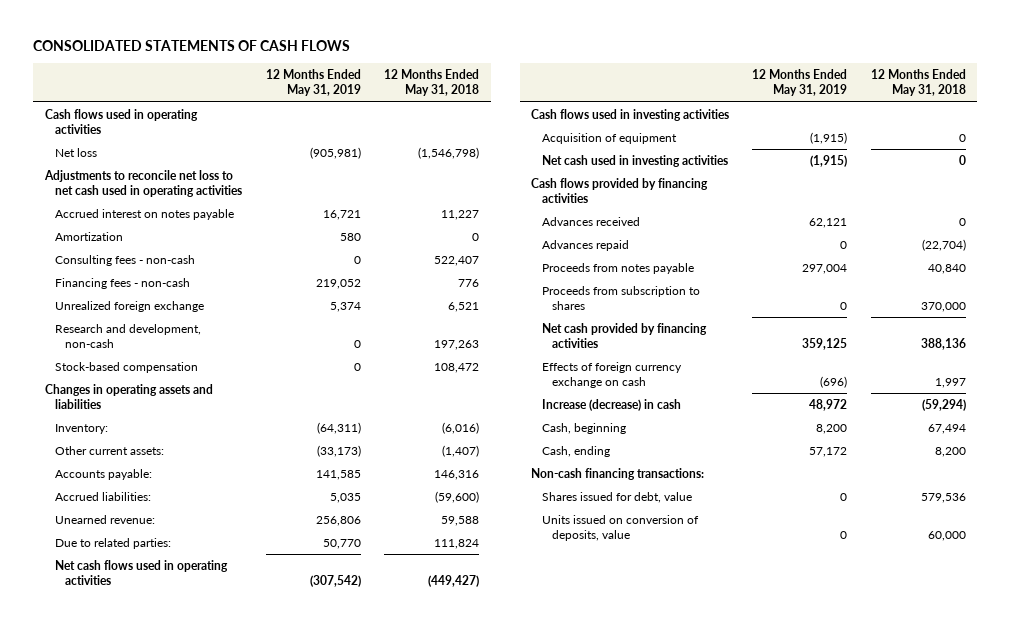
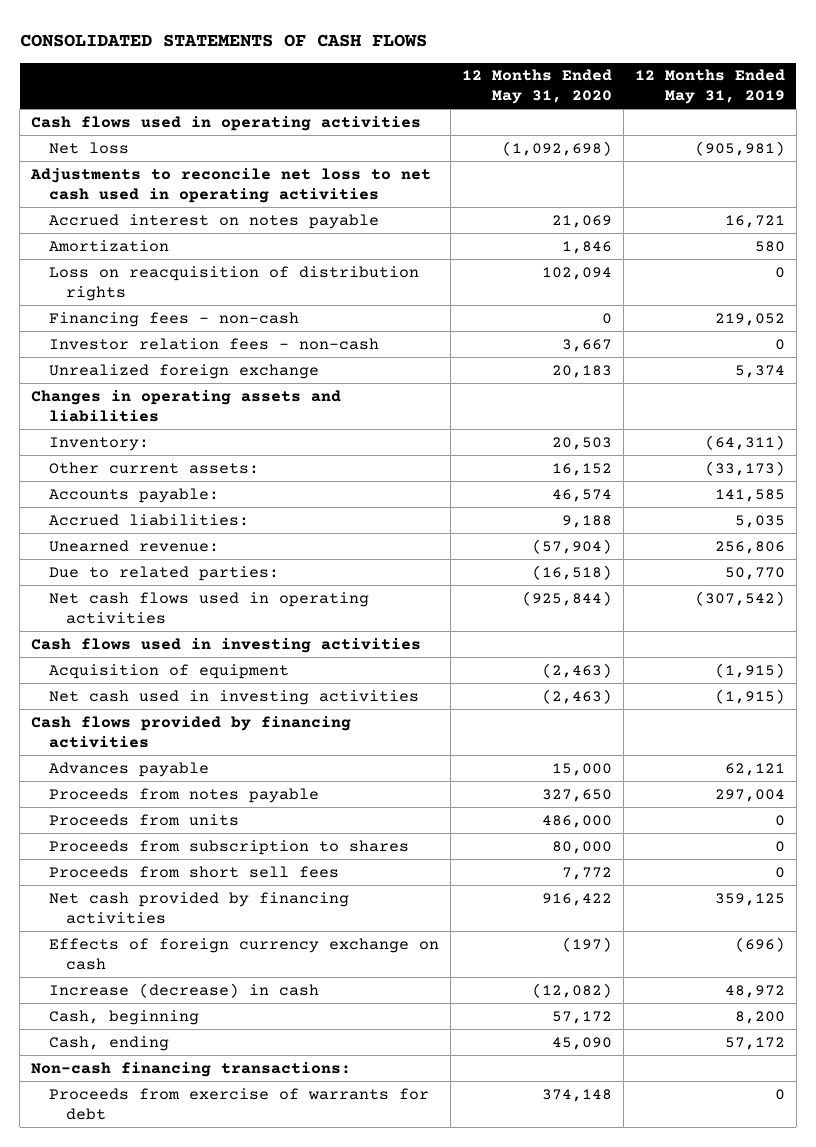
- | 12 Months Ended May 31, 2019 | 12 Months Ended May 31, 2018
+ | 12 Months Ended May 31, 2020 | 12 Months Ended May 31, 2019
- Consulting fees - non-cash | 0 | 522,407
+ Loss on reacquisition of distribution rights | 102,094 | 0
+ Investor relation fees - non-cash | 3,667 | 0
- Research and development, non-cash | 0 | 197,263
- Stock-based compensation | 0 | 108,472
- Advances received | 62,121 | 0
- Advances repaid | 0 | (22,704)
+ Advances payable | 15,000 | 62,121
+ Proceeds from units | 486,000 | 0
+ Proceeds from short sell fees | 7,772 | 0
- Shares issued for debt, value | 0 | 579,536
- Units issued on conversion of deposits, value | 0 | 60,000
+ Proceeds from exercise of warrants for debt | 374,148 | 0

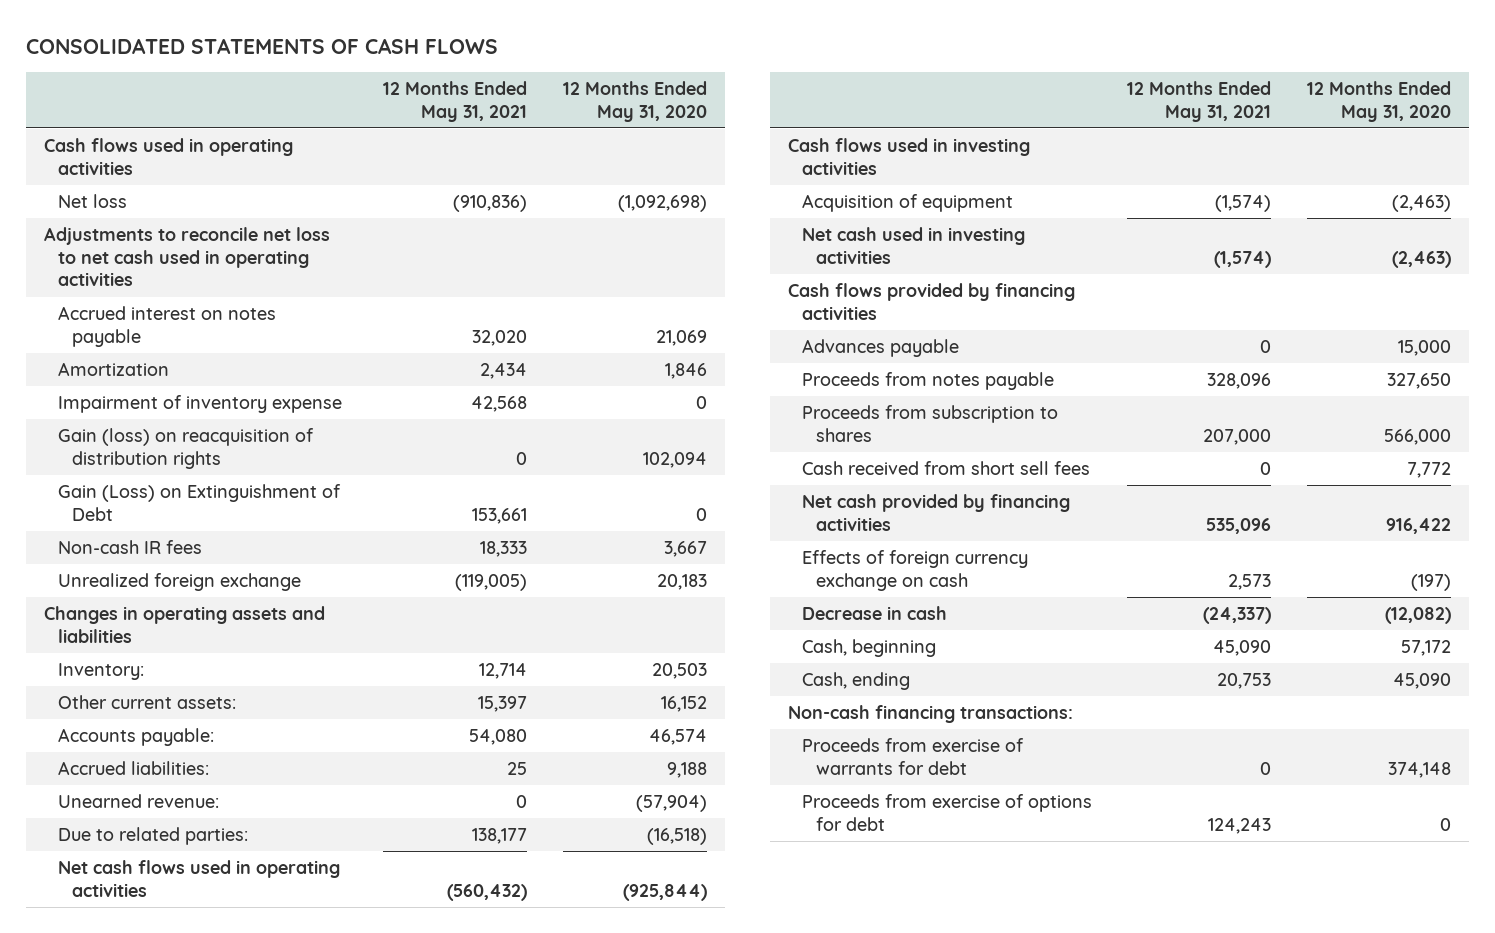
- | 12 Months Ended May 31, 2020 | 12 Months Ended May 31, 2019
+ | 12 Months Ended May 31, 2021 | 12 Months Ended May 31, 2020
- Loss on reacquisition of distribution rights | 102,094 | 0
- Financing fees - non-cash | 0 | 219,052
- Investor relation fees - non-cash | 3,667 | 0
+ Impairment of inventory expense | 42,568 | 0
+ Gain (loss) on reacquisition of distribution rights | 0 | 102,094
+ Gain (Loss) on Extinguishment of Debt | 153,661 | 0
+ Non-cash IR fees | 18,333 | 3,667
- Proceeds from units | 486,000 | 0
- Proceeds from subscription to shares | 80,000 | 0
- Proceeds from short sell fees | 7,772 | 0
+ Proceeds from subscription to shares | 207,000 | 566,000
+ Cash received from short sell fees | 0 | 7,772
- Increase (decrease) in cash | (12,082) | 48,972
+ Decrease in cash | (24,337) | (12,082)
+ Proceeds from exercise of options for debt | 124,243 | 0

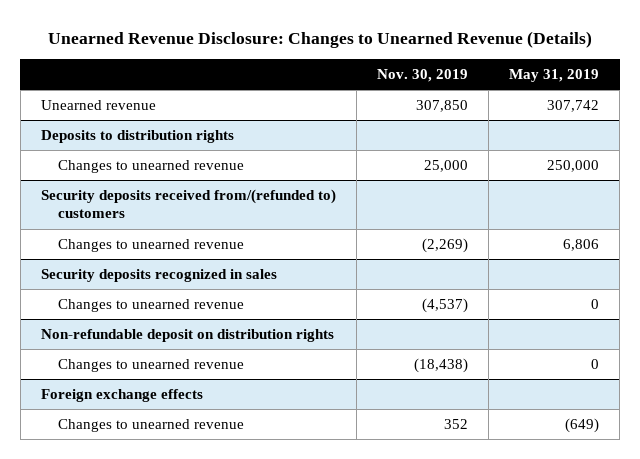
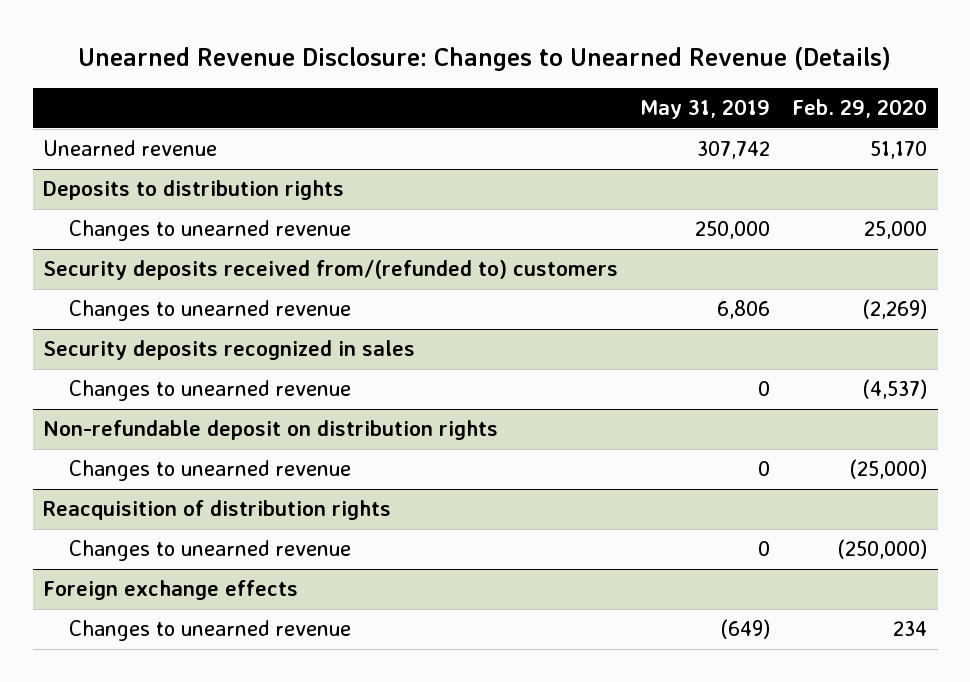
- | Nov. 30, 2019 | May 31, 2019
+ | May 31, 2019 | Feb. 29, 2020
+ Reacquisition of distribution rights
+ Changes to unearned revenue | 0 | (250,000)

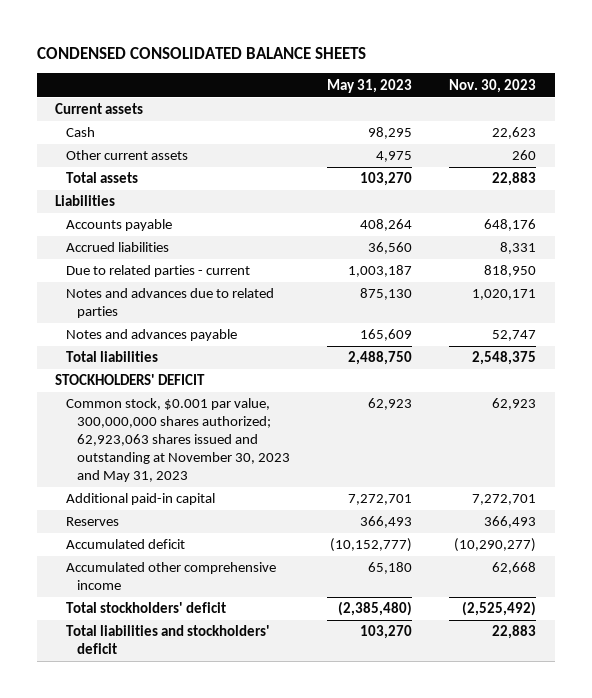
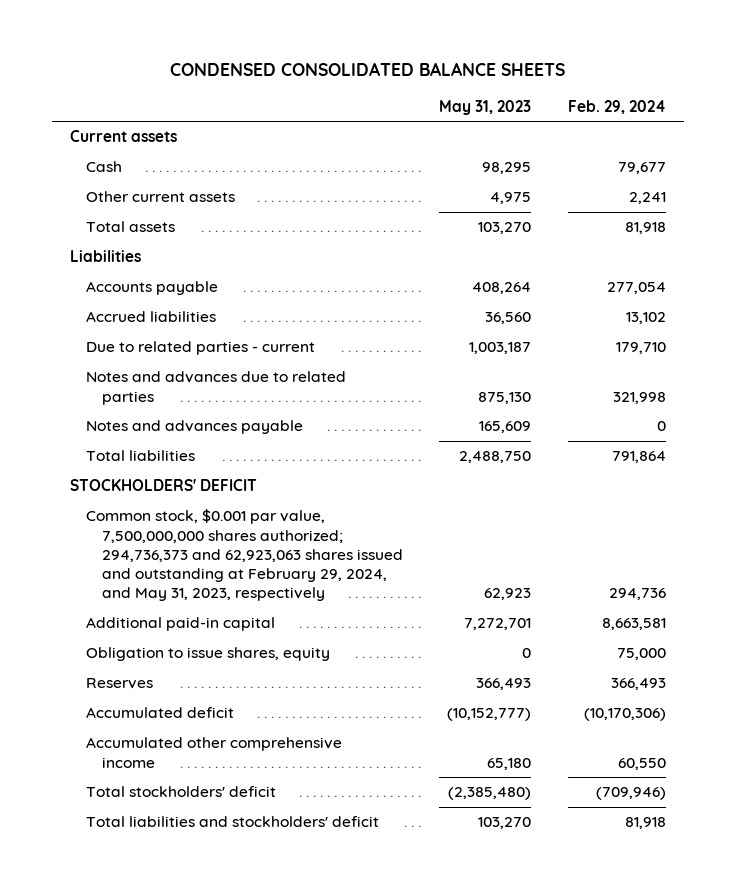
- | May 31, 2023 | Nov. 30, 2023
+ | May 31, 2023 | Feb. 29, 2024
- Common stock, $0.001 par value, 300,000,000 shares authorized; 62,923,063 shares issued and outstanding at November 30, 2023 and May 31, 2023 | 62,923 | 62,923
+ Common stock, $0.001 par value, 7,500,000,000 shares authorized; 294,736,373 and 62,923,063 shares issued and outstanding at February 29, 2024, and May 31, 2023, respectively | 62,923 | 294,736
+ Obligation to issue shares, equity | 0 | 75,000

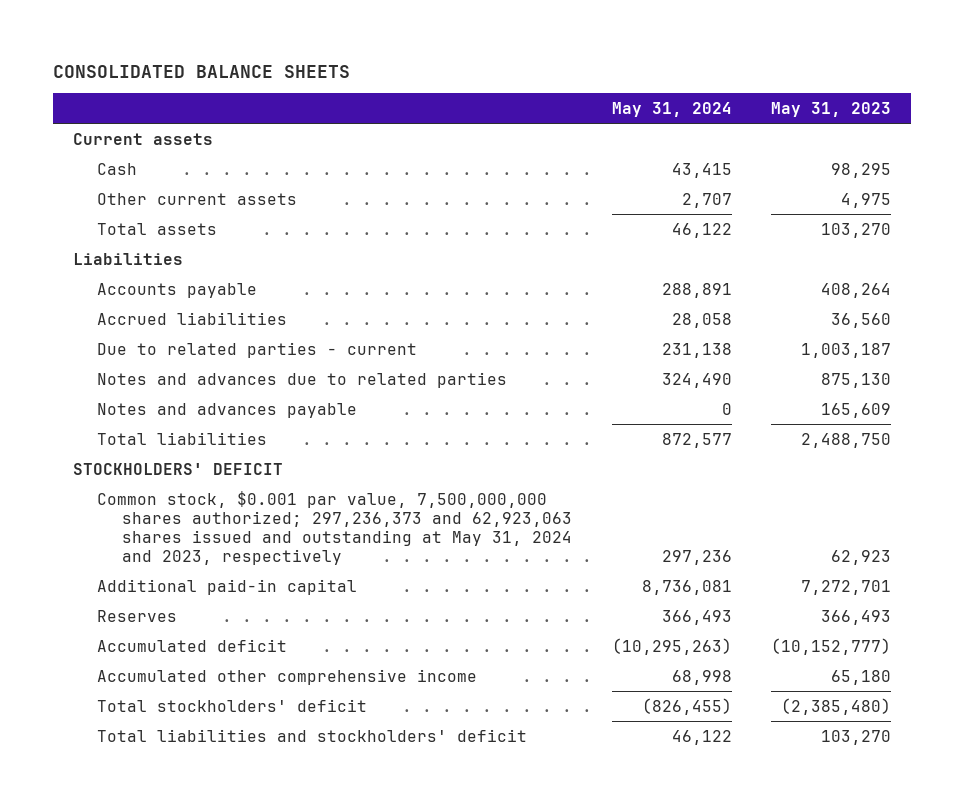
- CONDENSED CONSOLIDATED BALANCE SHEETS
+ CONSOLIDATED BALANCE SHEETS
- | May 31, 2023 | Feb. 29, 2024
+ | May 31, 2024 | May 31, 2023
- Common stock, $0.001 par value, 7,500,000,000 shares authorized; 294,736,373 and 62,923,063 shares issued and outstanding at February 29, 2024, and May 31, 2023, respectively | 62,923 | 294,736
+ Common stock, $0.001 par value, 7,500,000,000 shares authorized; 297,236,373 and 62,923,063 shares issued and outstanding at May 31, 2024 and 2023, respectively | 297,236 | 62,923
- Obligation to issue shares, equity | 0 | 75,000

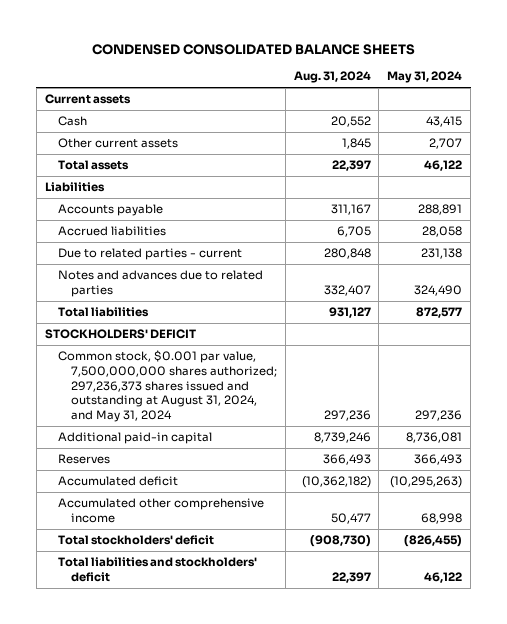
- CONSOLIDATED BALANCE SHEETS
+ CONDENSED CONSOLIDATED BALANCE SHEETS
- | May 31, 2024 | May 31, 2023
+ | Aug. 31, 2024 | May 31, 2024
- Notes and advances payable | 0 | 165,609
- Common stock, $0.001 par value, 7,500,000,000 shares authorized; 297,236,373 and 62,923,063 shares issued and outstanding at May 31, 2024 and 2023, respectively | 297,236 | 62,923
+ Common stock, $0.001 par value, 7,500,000,000 shares authorized; 297,236,373 shares issued and outstanding at August 31, 2024, and May 31, 2024 | 297,236 | 297,236

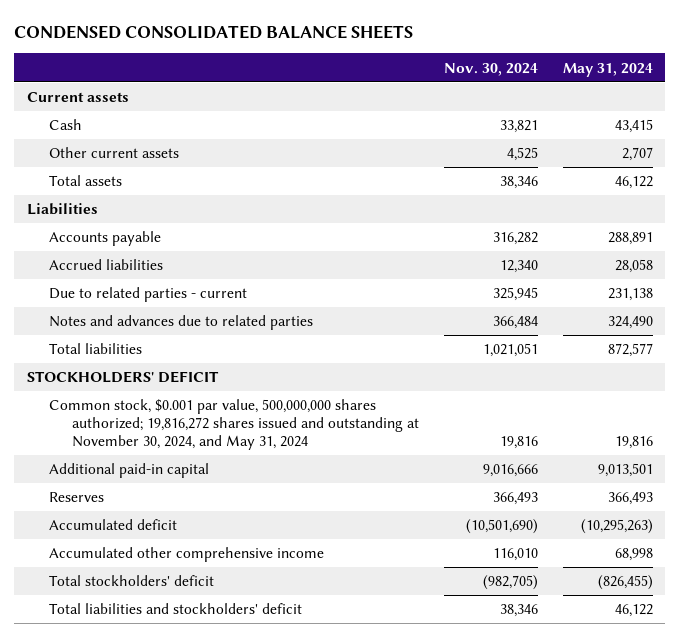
- | Aug. 31, 2024 | May 31, 2024
+ | Nov. 30, 2024 | May 31, 2024
- Common stock, $0.001 par value, 7,500,000,000 shares authorized; 297,236,373 shares issued and outstanding at August 31, 2024, and May 31, 2024 | 297,236 | 297,236
- Additional paid-in capital | 8,739,246 | 8,736,081
+ Common stock, $0.001 par value, 500,000,000 shares authorized; 19,816,272 shares issued and outstanding at November 30, 2024, and May 31, 2024 | 19,816 | 19,816
+ Additional paid-in capital | 9,016,666 | 9,013,501

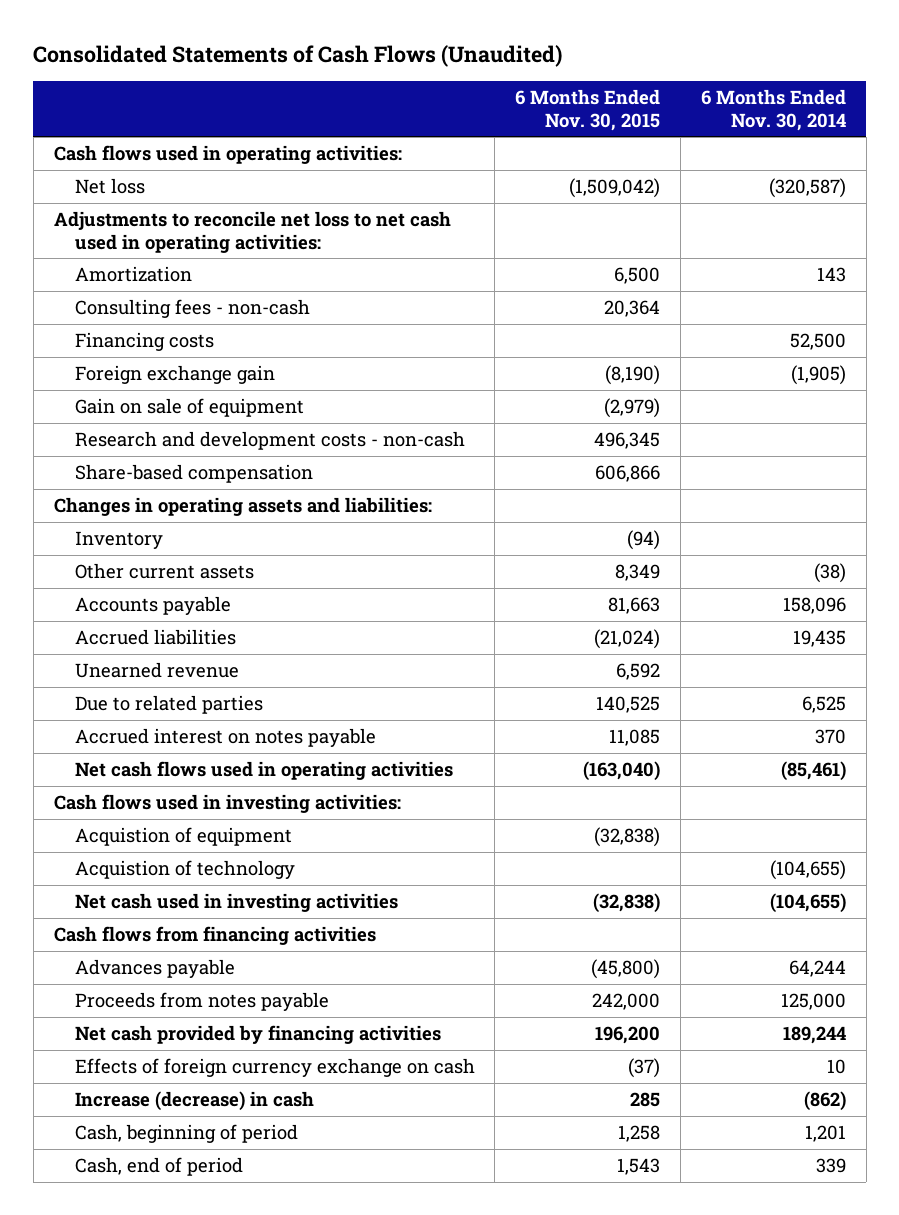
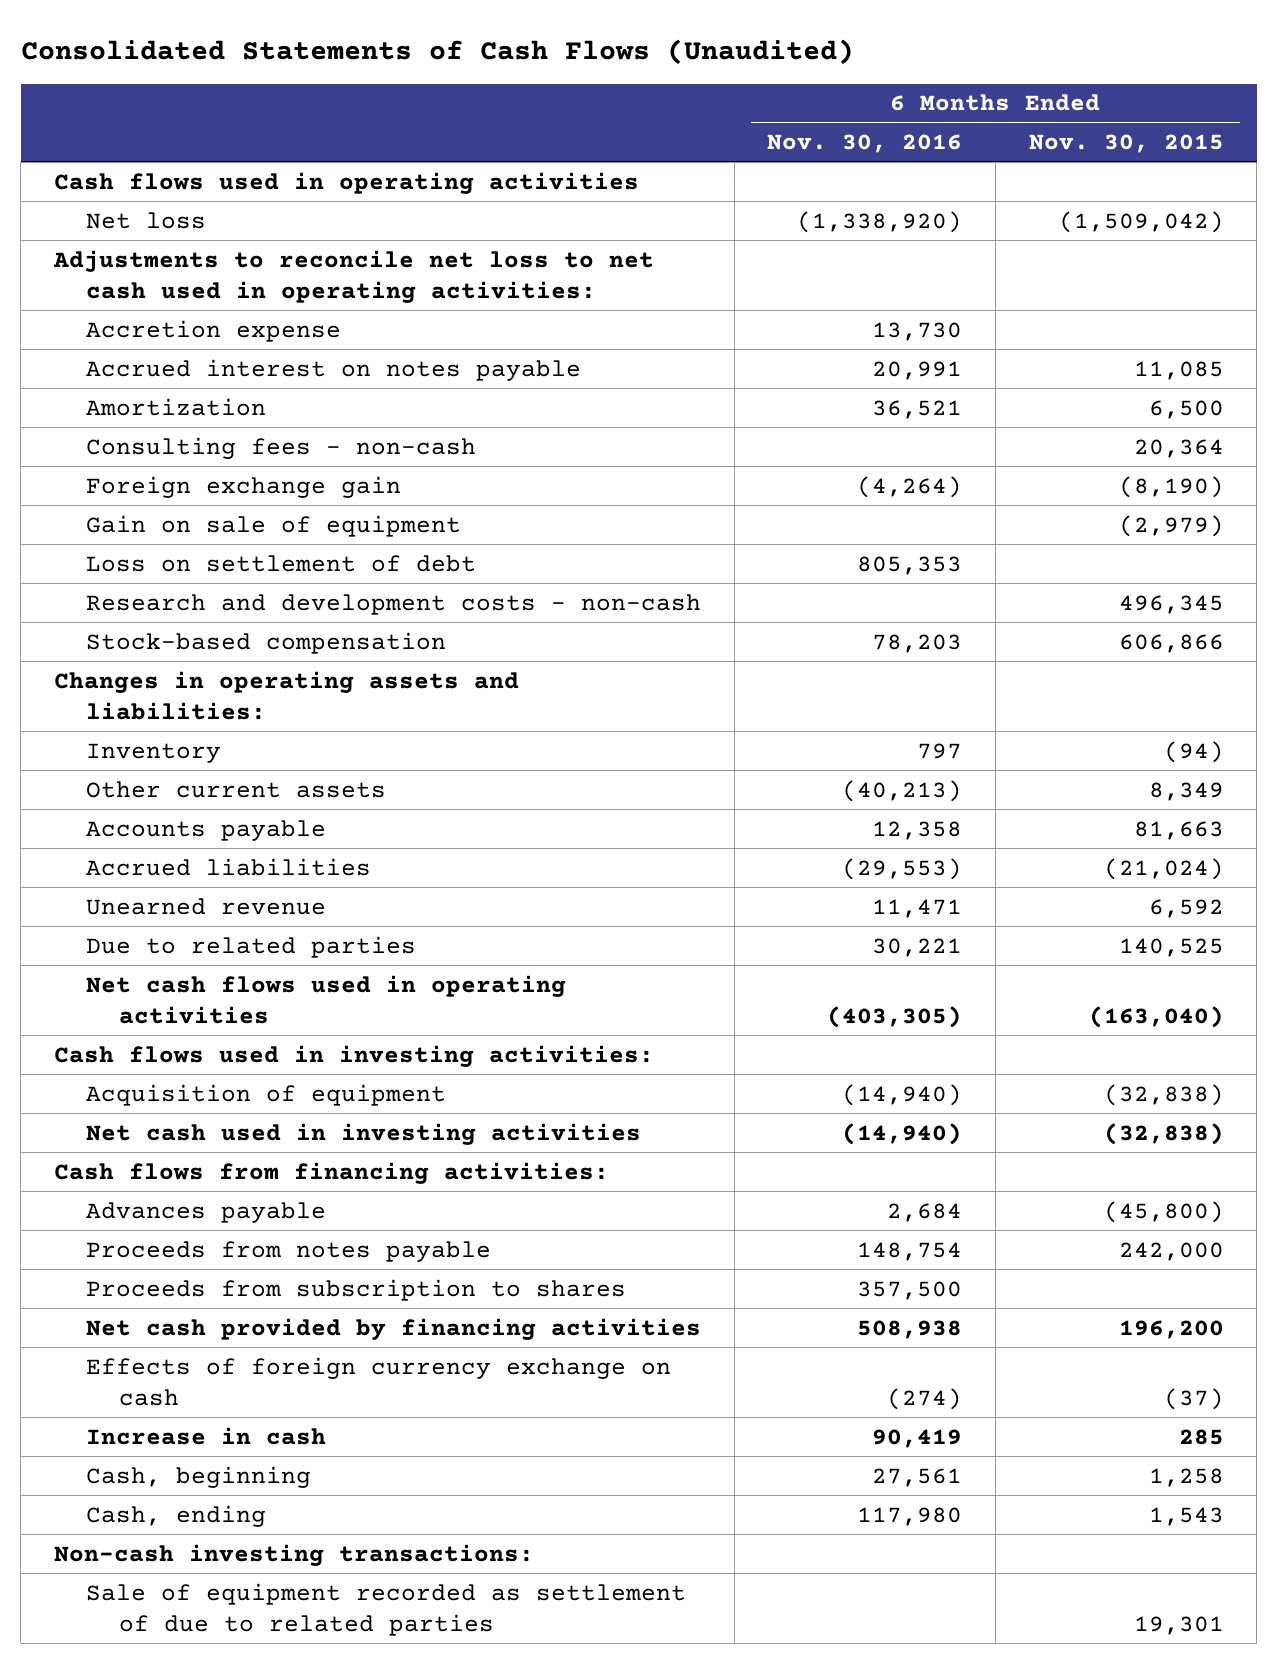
- | 6 Months Ended Nov. 30, 2015 | 6 Months Ended Nov. 30, 2014
+ | 6 Months Ended Nov. 30, 2016 | 6 Months Ended Nov. 30, 2015
- Cash flows used in operating activities:
+ Cash flows used in operating activities
+ Accretion expense | 13,730 |
moved up: Accrued interest on notes payable | 20,991 | 11,085
- Financing costs | | 52,500
+ Loss on settlement of debt | 805,353 |
- Share-based compensation | 606,866 |
+ Stock-based compensation | 78,203 | 606,866
- Acquistion of equipment | (32,838) |
- Acquistion of technology | | (104,655)
+ Acquisition of equipment | (14,940) | (32,838)
- Cash flows from financing activities
+ Cash flows from financing activities:
+ Proceeds from subscription to shares | 357,500 |
- Increase (decrease) in cash | 285 | (862)
- Cash, beginning of period | 1,258 | 1,201
- Cash, end of period | 1,543 | 339
+ Increase in cash | 90,419 | 285
+ Cash, beginning | 27,561 | 1,258
+ Cash, ending | 117,980 | 1,543
+ Non-cash investing transactions:
+ Sale of equipment recorded as settlement of due to related parties | | 19,301

